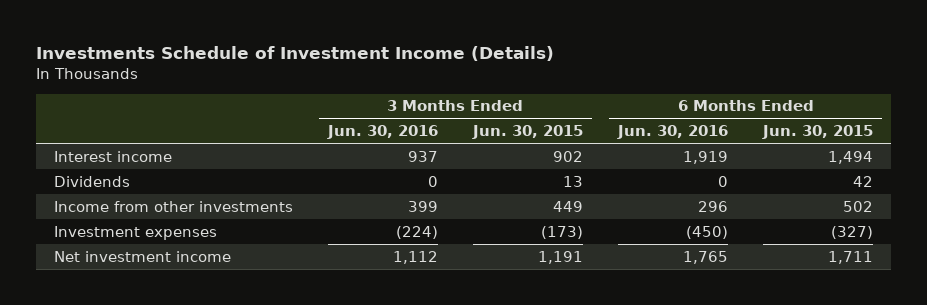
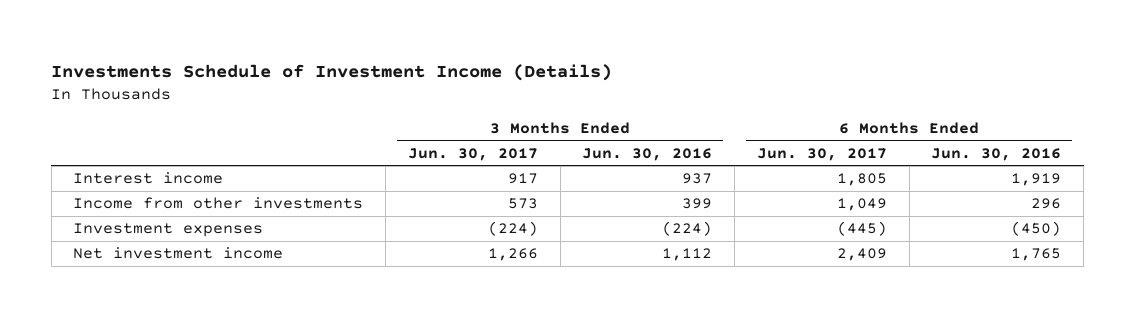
- | 3 Months Ended Jun. 30, 2016 | 3 Months Ended Jun. 30, 2015 | 6 Months Ended Jun. 30, 2016 | 6 Months Ended Jun. 30, 2015
+ | 3 Months Ended Jun. 30, 2017 | 3 Months Ended Jun. 30, 2016 | 6 Months Ended Jun. 30, 2017 | 6 Months Ended Jun. 30, 2016
- Dividends | 0 | 13 | 0 | 42

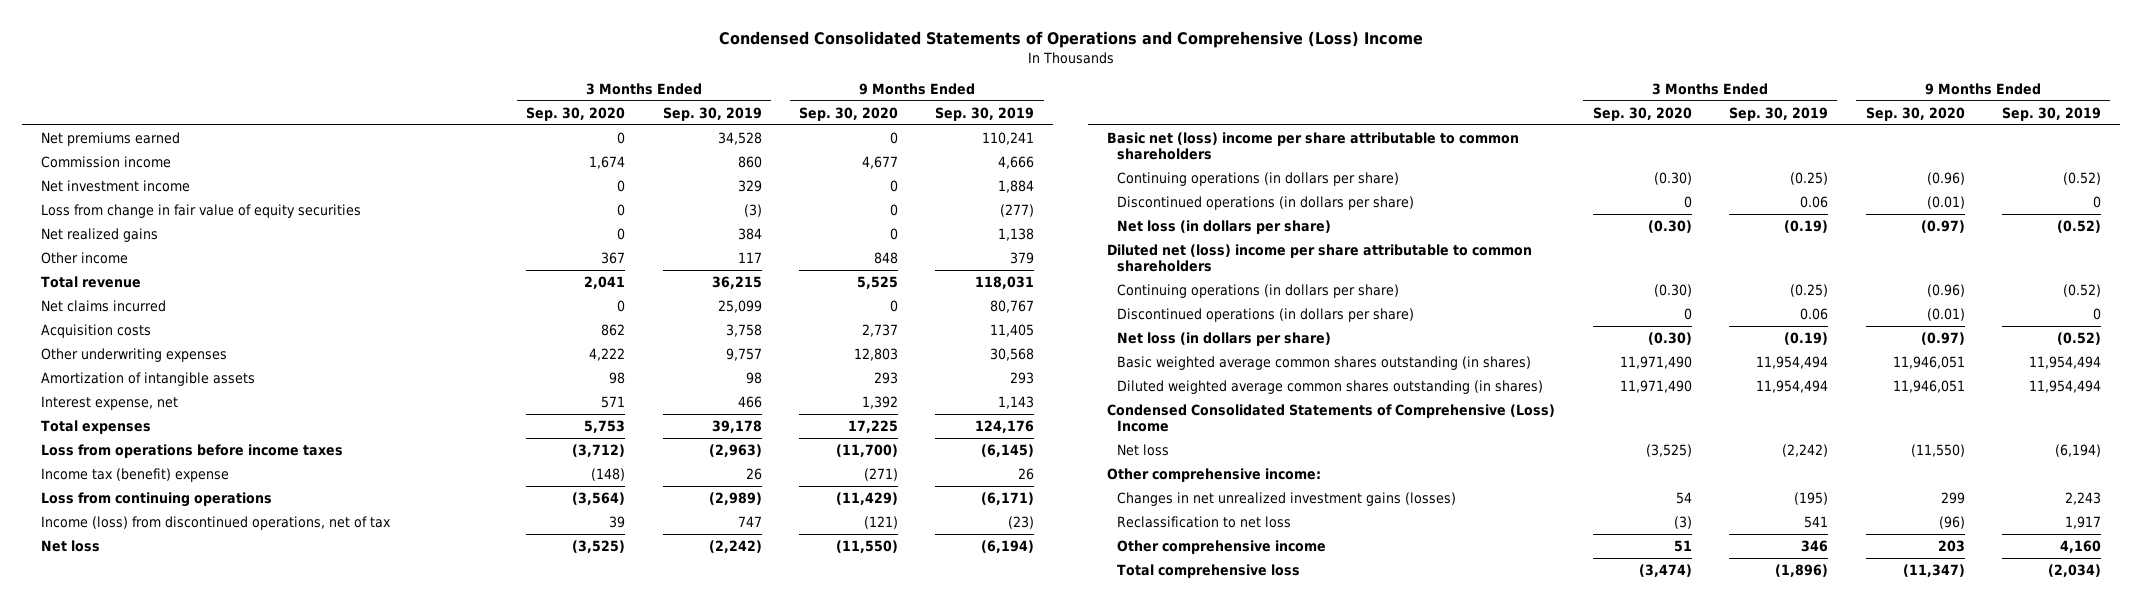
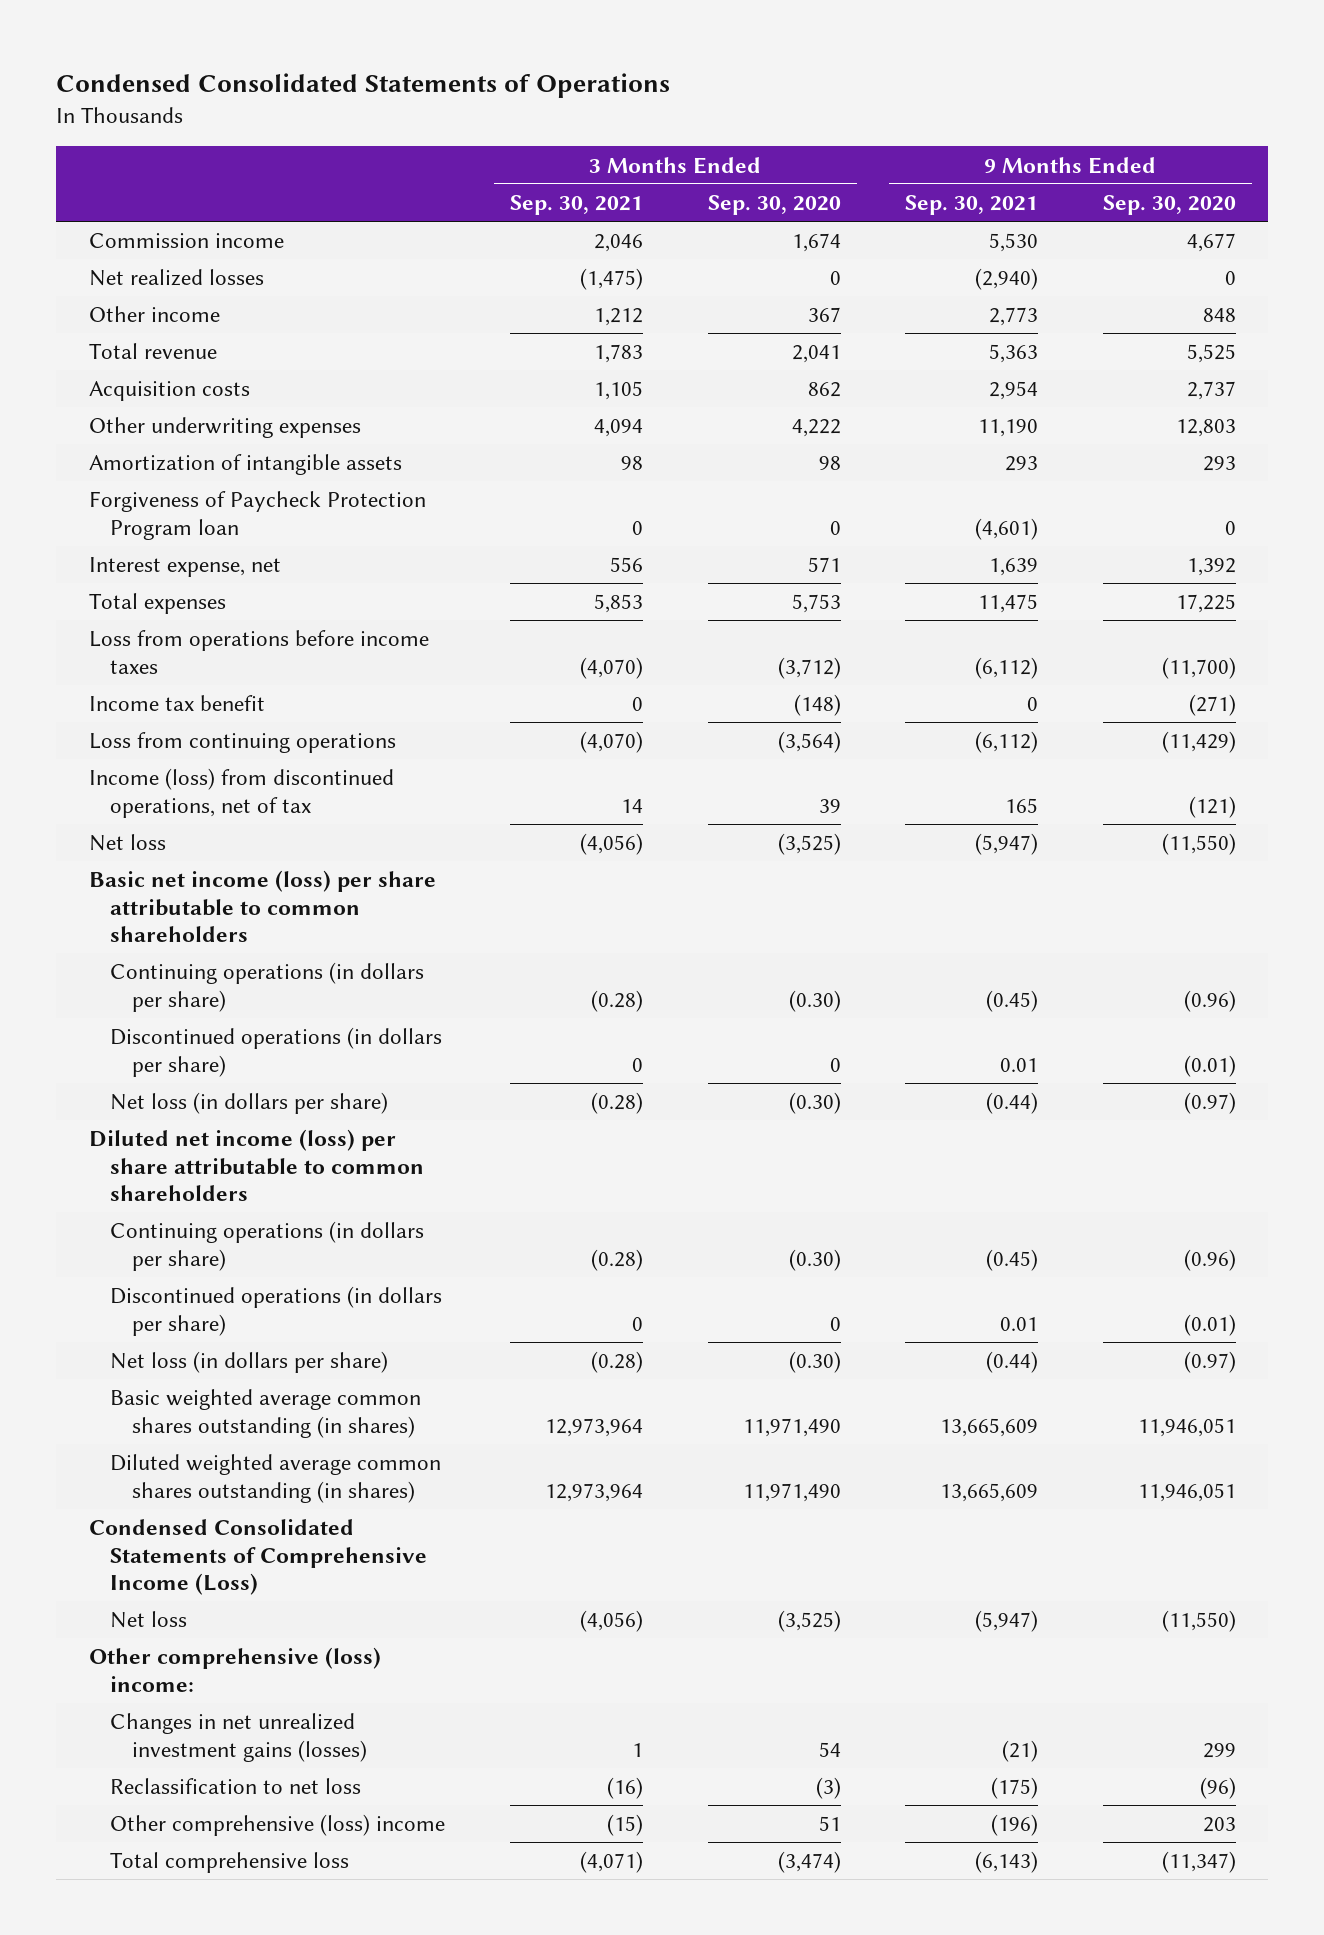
- Condensed Consolidated Statements of Operations and Comprehensive (Loss) Income
+ Condensed Consolidated Statements of Operations
- | 3 Months Ended Sep. 30, 2020 | 3 Months Ended Sep. 30, 2019 | 9 Months Ended Sep. 30, 2020 | 9 Months Ended Sep. 30, 2019
+ | 3 Months Ended Sep. 30, 2021 | 3 Months Ended Sep. 30, 2020 | 9 Months Ended Sep. 30, 2021 | 9 Months Ended Sep. 30, 2020
- Net premiums earned | 0 | 34,528 | 0 | 110,241
- Net investment income | 0 | 329 | 0 | 1,884
- Loss from change in fair value of equity securities | 0 | (3) | 0 | (277)
- Net realized gains | 0 | 384 | 0 | 1,138
+ Net realized losses | (1,475) | 0 | (2,940) | 0
- Net claims incurred | 0 | 25,099 | 0 | 80,767
+ Forgiveness of Paycheck Protection Program loan | 0 | 0 | (4,601) | 0
- Income tax (benefit) expense | (148) | 26 | (271) | 26
+ Income tax benefit | 0 | (148) | 0 | (271)
- Basic net (loss) income per share attributable to common shareholders
+ Basic net income (loss) per share attributable to common shareholders
- Diluted net (loss) income per share attributable to common shareholders
+ Diluted net income (loss) per share attributable to common shareholders
- Condensed Consolidated Statements of Comprehensive (Loss) Income
+ Condensed Consolidated Statements of Comprehensive Income (Loss)
- Other comprehensive income:
+ Other comprehensive (loss) income:
- Other comprehensive income | 51 | 346 | 203 | 4,160
+ Other comprehensive (loss) income | (15) | 51 | (196) | 203

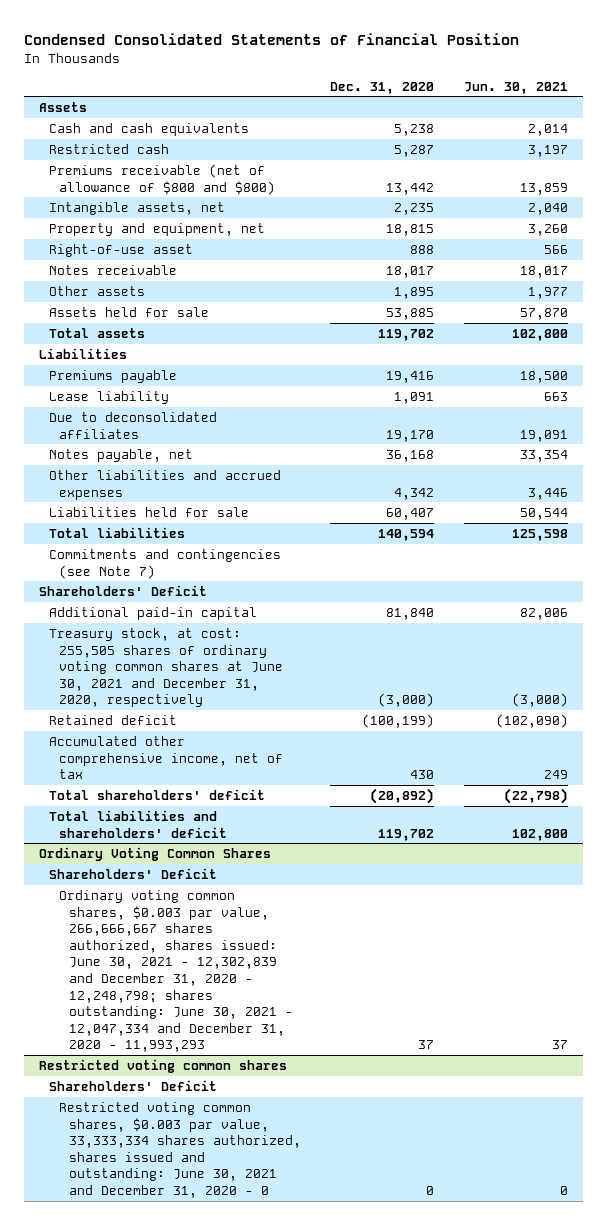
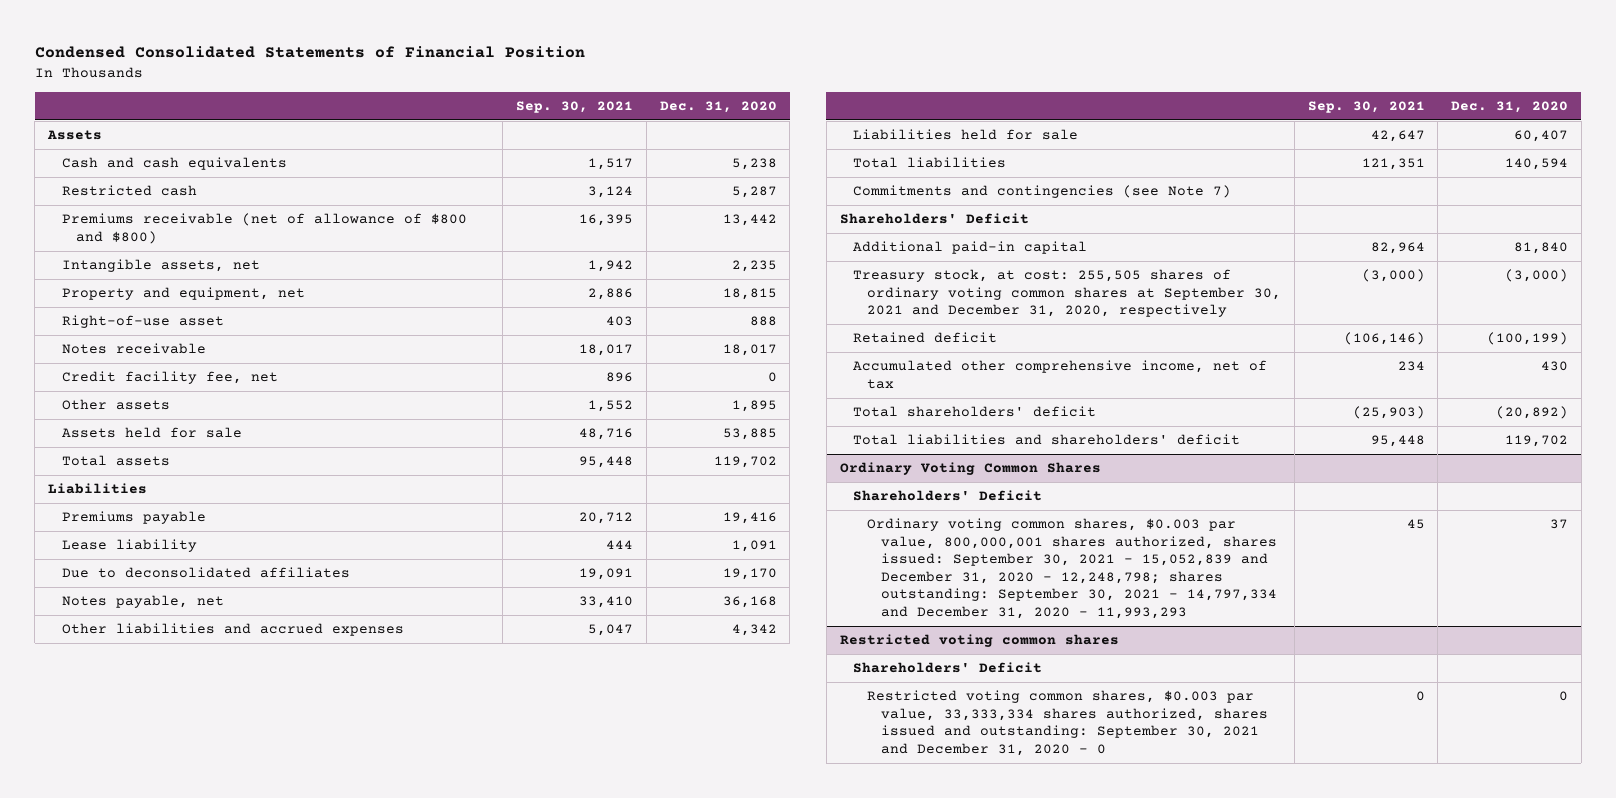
- | Dec. 31, 2020 | Jun. 30, 2021
+ | Sep. 30, 2021 | Dec. 31, 2020
+ Credit facility fee, net | 896 | 0
- Treasury stock, at cost: 255,505 shares of ordinary voting common shares at June 30, 2021 and December 31, 2020, respectively | (3,000) | (3,000)
+ Treasury stock, at cost: 255,505 shares of ordinary voting common shares at September 30, 2021 and December 31, 2020, respectively | (3,000) | (3,000)
@ Ordinary Voting Common Shares
- Ordinary voting common shares, $0.003 par value, 266,666,667 shares authorized, shares issued: June 30, 2021 - 12,302,839 and December 31, 2020 - 12,248,798; shares outstanding: June 30, 2021 - 12,047,334 and December 31, 2020 - 11,993,293 | 37 | 37
+ Ordinary voting common shares, $0.003 par value, 800,000,001 shares authorized, shares issued: September 30, 2021 - 15,052,839 and December 31, 2020 - 12,248,798; shares outstanding: September 30, 2021 - 14,797,334 and December 31, 2020 - 11,993,293 | 45 | 37
@ Restricted voting common shares
- Restricted voting common shares, $0.003 par value, 33,333,334 shares authorized, shares issued and outstanding: June 30, 2021 and December 31, 2020 - 0 | 0 | 0
+ Restricted voting common shares, $0.003 par value, 33,333,334 shares authorized, shares issued and outstanding: September 30, 2021 and December 31, 2020 - 0 | 0 | 0

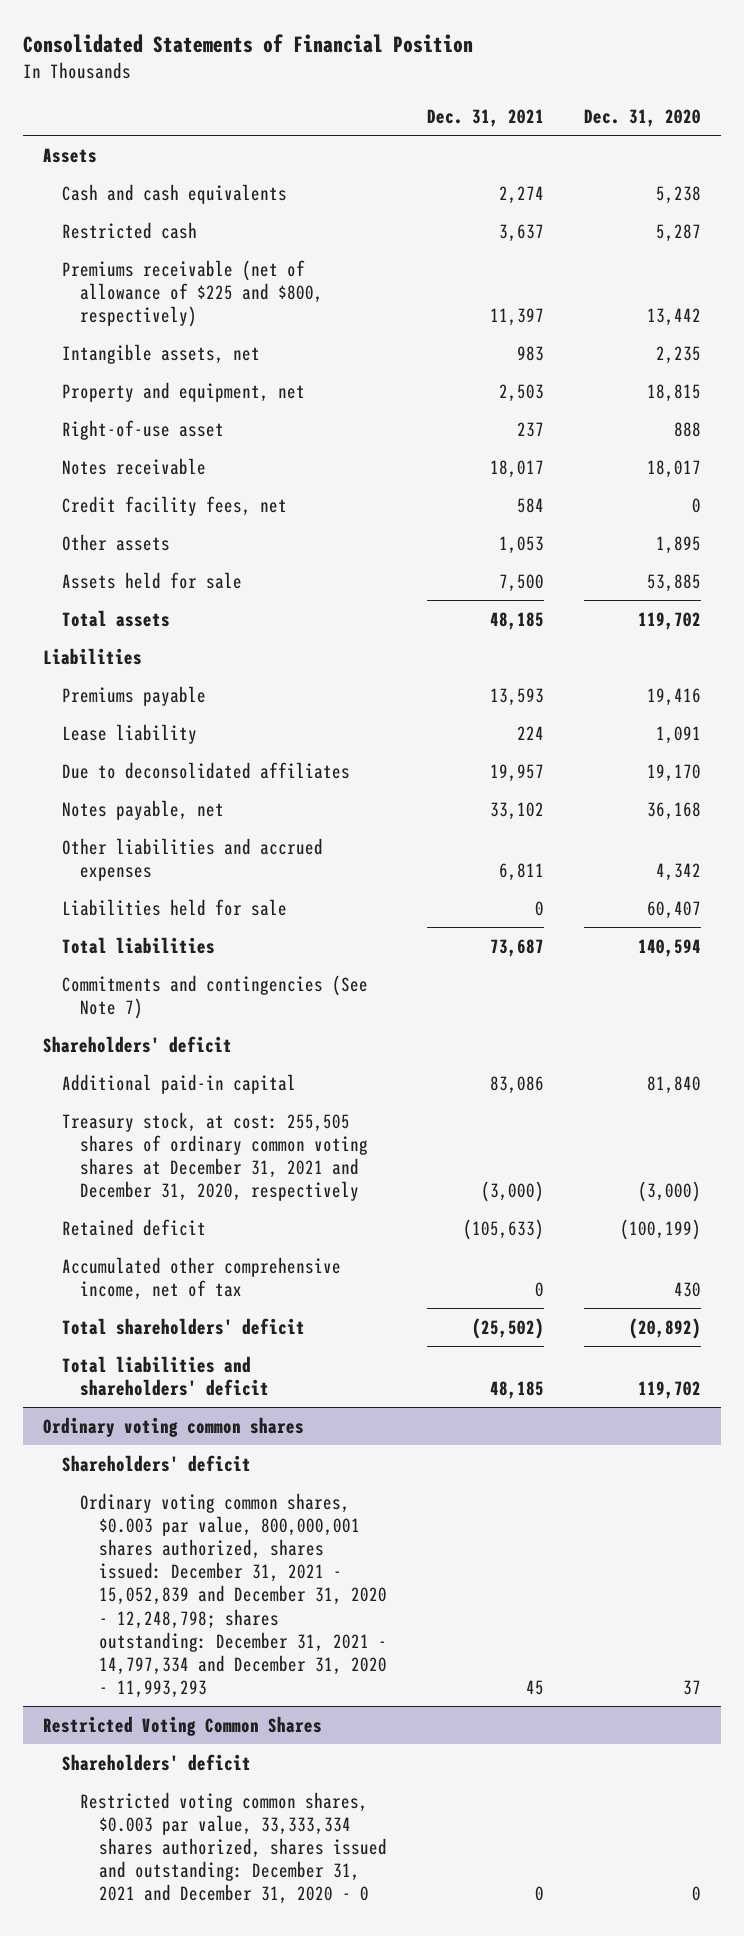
- Condensed Consolidated Statements of Financial Position
+ Consolidated Statements of Financial Position
- | Sep. 30, 2021 | Dec. 31, 2020
+ | Dec. 31, 2021 | Dec. 31, 2020
- Premiums receivable (net of allowance of $800 and $800) | 16,395 | 13,442
+ Premiums receivable (net of allowance of $225 and $800, respectively) | 11,397 | 13,442
- Credit facility fee, net | 896 | 0
+ Credit facility fees, net | 584 | 0
- Commitments and contingencies (see Note 7)
- Shareholders' Deficit
+ Commitments and contingencies (See Note 7)
+ Shareholders' deficit
- Treasury stock, at cost: 255,505 shares of ordinary voting common shares at September 30, 2021 and December 31, 2020, respectively | (3,000) | (3,000)
+ Treasury stock, at cost: 255,505 shares of ordinary common voting shares at December 31, 2021 and December 31, 2020, respectively | (3,000) | (3,000)
- Ordinary Voting Common Shares
- Shareholders' Deficit
- Ordinary voting common shares, $0.003 par value, 800,000,001 shares authorized, shares issued: September 30, 2021 - 15,052,839 and December 31, 2020 - 12,248,798; shares outstanding: September 30, 2021 - 14,797,334 and December 31, 2020 - 11,993,293 | 45 | 37
- Restricted voting common shares
- Shareholders' Deficit
- Restricted voting common shares, $0.003 par value, 33,333,334 shares authorized, shares issued and outstanding: September 30, 2021 and December 31, 2020 - 0 | 0 | 0
+ Ordinary voting common shares
+ Shareholders' deficit
+ Ordinary voting common shares, $0.003 par value, 800,000,001 shares authorized, shares issued: December 31, 2021 - 15,052,839 and December 31, 2020 - 12,248,798; shares outstanding: December 31, 2021 - 14,797,334 and December 31, 2020 - 11,993,293 | 45 | 37
+ Restricted Voting Common Shares
+ Shareholders' deficit
+ Restricted voting common shares, $0.003 par value, 33,333,334 shares authorized, shares issued and outstanding: December 31, 2021 and December 31, 2020 - 0 | 0 | 0

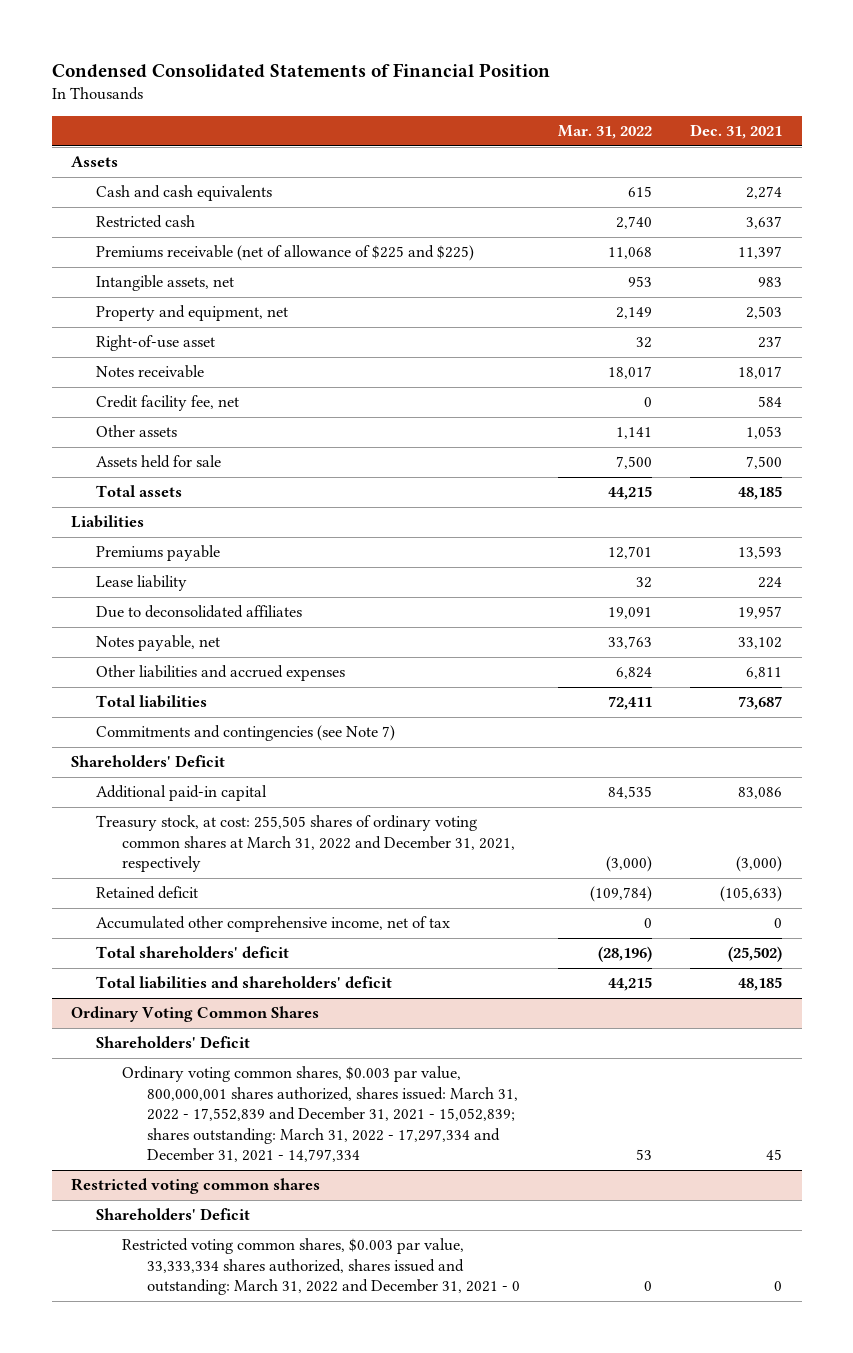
- Consolidated Statements of Financial Position
+ Condensed Consolidated Statements of Financial Position
- | Dec. 31, 2021 | Dec. 31, 2020
+ | Mar. 31, 2022 | Dec. 31, 2021
- Premiums receivable (net of allowance of $225 and $800, respectively) | 11,397 | 13,442
+ Premiums receivable (net of allowance of $225 and $225) | 11,068 | 11,397
- Credit facility fees, net | 584 | 0
+ Credit facility fee, net | 0 | 584
- Liabilities held for sale | 0 | 60,407
- Commitments and contingencies (See Note 7)
- Shareholders' deficit
+ Commitments and contingencies (see Note 7)
+ Shareholders' Deficit
- Treasury stock, at cost: 255,505 shares of ordinary common voting shares at December 31, 2021 and December 31, 2020, respectively | (3,000) | (3,000)
+ Treasury stock, at cost: 255,505 shares of ordinary voting common shares at March 31, 2022 and December 31, 2021, respectively | (3,000) | (3,000)
- Ordinary voting common shares
- Shareholders' deficit
- Ordinary voting common shares, $0.003 par value, 800,000,001 shares authorized, shares issued: December 31, 2021 - 15,052,839 and December 31, 2020 - 12,248,798; shares outstanding: December 31, 2021 - 14,797,334 and December 31, 2020 - 11,993,293 | 45 | 37
- Restricted Voting Common Shares
- Shareholders' deficit
- Restricted voting common shares, $0.003 par value, 33,333,334 shares authorized, shares issued and outstanding: December 31, 2021 and December 31, 2020 - 0 | 0 | 0
+ Ordinary Voting Common Shares
+ Shareholders' Deficit
+ Ordinary voting common shares, $0.003 par value, 800,000,001 shares authorized, shares issued: March 31, 2022 - 17,552,839 and December 31, 2021 - 15,052,839; shares outstanding: March 31, 2022 - 17,297,334 and December 31, 2021 - 14,797,334 | 53 | 45
+ Restricted voting common shares
+ Shareholders' Deficit
+ Restricted voting common shares, $0.003 par value, 33,333,334 shares authorized, shares issued and outstanding: March 31, 2022 and December 31, 2021 - 0 | 0 | 0

